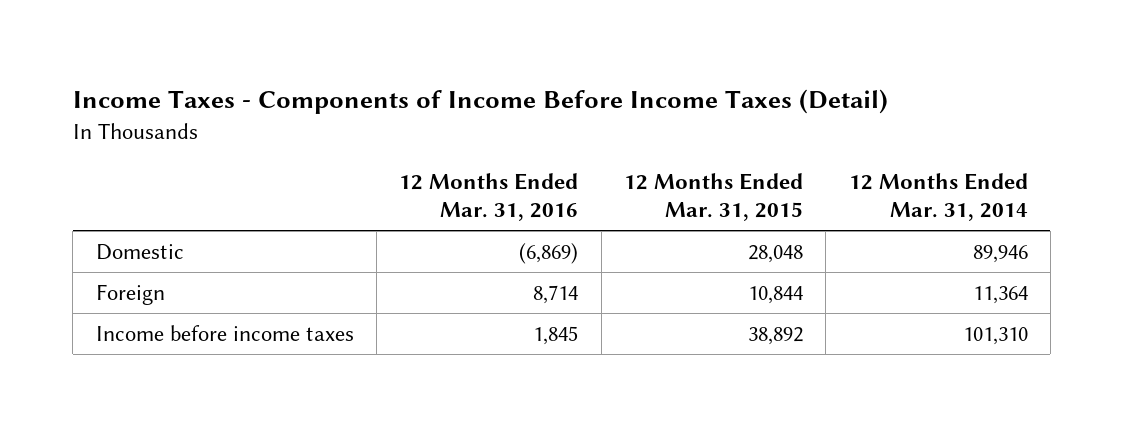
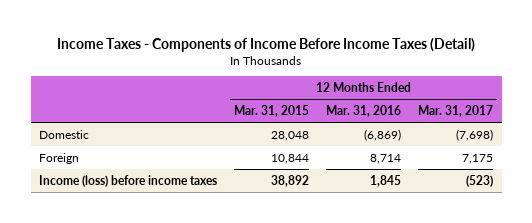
- | 12 Months Ended Mar. 31, 2016 | 12 Months Ended Mar. 31, 2015 | 12 Months Ended Mar. 31, 2014
+ | 12 Months Ended Mar. 31, 2015 | 12 Months Ended Mar. 31, 2016 | 12 Months Ended Mar. 31, 2017
- Income before income taxes | 1,845 | 38,892 | 101,310
+ Income (loss) before income taxes | 38,892 | 1,845 | (523)

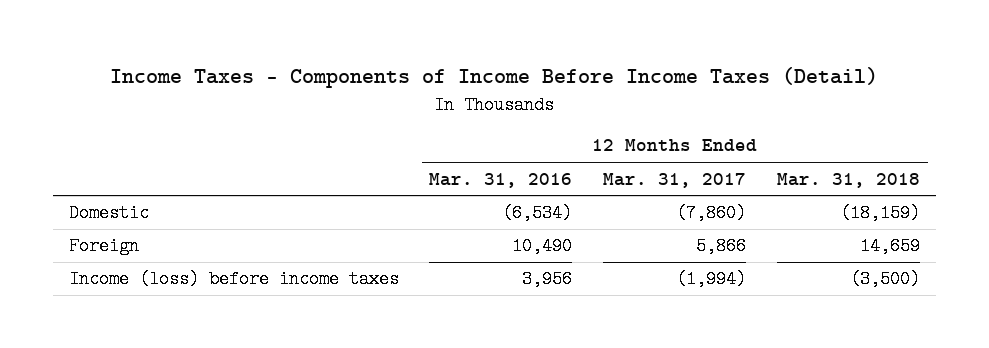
- | 12 Months Ended Mar. 31, 2015 | 12 Months Ended Mar. 31, 2016 | 12 Months Ended Mar. 31, 2017
+ | 12 Months Ended Mar. 31, 2016 | 12 Months Ended Mar. 31, 2017 | 12 Months Ended Mar. 31, 2018
- Domestic | 28,048 | (6,869) | (7,698)
- Foreign | 10,844 | 8,714 | 7,175
- Income (loss) before income taxes | 38,892 | 1,845 | (523)
+ Domestic | (6,534) | (7,860) | (18,159)
+ Foreign | 10,490 | 5,866 | 14,659
+ Income (loss) before income taxes | 3,956 | (1,994) | (3,500)

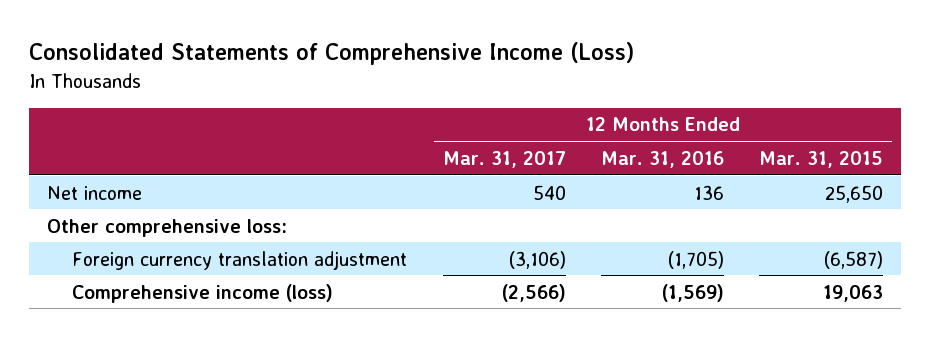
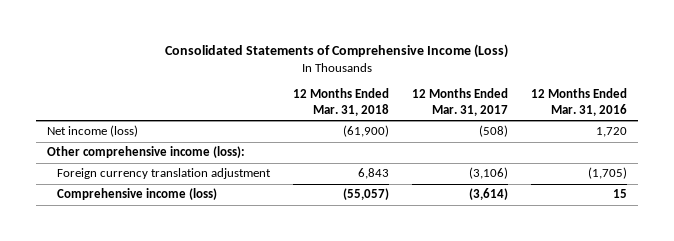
- | 12 Months Ended Mar. 31, 2017 | 12 Months Ended Mar. 31, 2016 | 12 Months Ended Mar. 31, 2015
+ | 12 Months Ended Mar. 31, 2018 | 12 Months Ended Mar. 31, 2017 | 12 Months Ended Mar. 31, 2016
- Net income | 540 | 136 | 25,650
- Other comprehensive loss:
+ Net income (loss) | (61,900) | (508) | 1,720
+ Other comprehensive income (loss):
- Comprehensive income (loss) | (2,566) | (1,569) | 19,063
+ Comprehensive income (loss) | (55,057) | (3,614) | 15

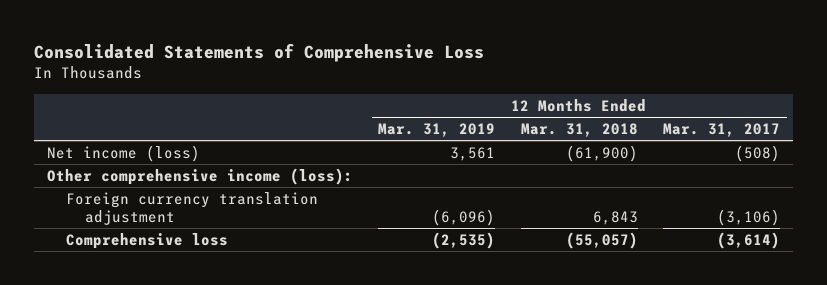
- Consolidated Statements of Comprehensive Income (Loss)
+ Consolidated Statements of Comprehensive Loss
- | 12 Months Ended Mar. 31, 2018 | 12 Months Ended Mar. 31, 2017 | 12 Months Ended Mar. 31, 2016
+ | 12 Months Ended Mar. 31, 2019 | 12 Months Ended Mar. 31, 2018 | 12 Months Ended Mar. 31, 2017
- Comprehensive income (loss) | (55,057) | (3,614) | 15
+ Comprehensive loss | (2,535) | (55,057) | (3,614)

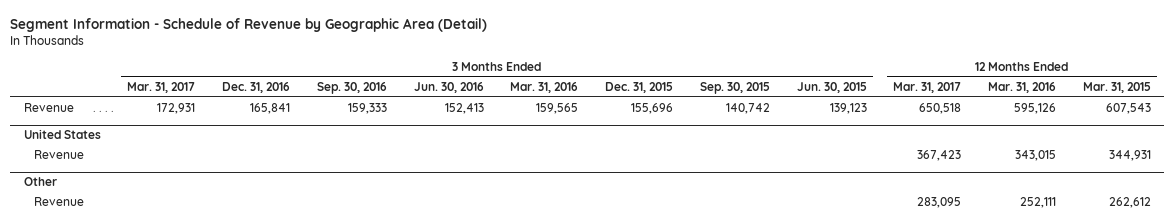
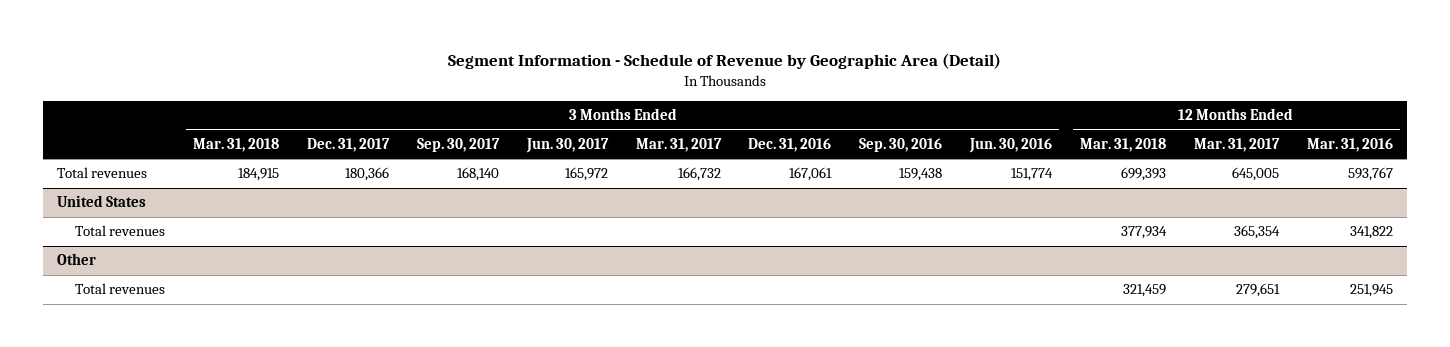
- | 3 Months Ended Mar. 31, 2017 | 3 Months Ended Dec. 31, 2016 | 3 Months Ended Sep. 30, 2016 | 3 Months Ended Jun. 30, 2016 | 3 Months Ended Mar. 31, 2016 | 3 Months Ended Dec. 31, 2015 | 3 Months Ended Sep. 30, 2015 | 3 Months Ended Jun. 30, 2015 | 12 Months Ended Mar. 31, 2017 | 12 Months Ended Mar. 31, 2016 | 12 Months Ended Mar. 31, 2015
+ | 3 Months Ended Mar. 31, 2018 | 3 Months Ended Dec. 31, 2017 | 3 Months Ended Sep. 30, 2017 | 3 Months Ended Jun. 30, 2017 | 3 Months Ended Mar. 31, 2017 | 3 Months Ended Dec. 31, 2016 | 3 Months Ended Sep. 30, 2016 | 3 Months Ended Jun. 30, 2016 | 12 Months Ended Mar. 31, 2018 | 12 Months Ended Mar. 31, 2017 | 12 Months Ended Mar. 31, 2016
- Revenue | 172,931 | 165,841 | 159,333 | 152,413 | 159,565 | 155,696 | 140,742 | 139,123 | 650,518 | 595,126 | 607,543
+ Total revenues | 184,915 | 180,366 | 168,140 | 165,972 | 166,732 | 167,061 | 159,438 | 151,774 | 699,393 | 645,005 | 593,767
@ United States
- Revenue | | | | | | | | | 367,423 | 343,015 | 344,931
+ Total revenues | | | | | | | | | 377,934 | 365,354 | 341,822
@ Other
- Revenue | | | | | | | | | 283,095 | 252,111 | 262,612
+ Total revenues | | | | | | | | | 321,459 | 279,651 | 251,945

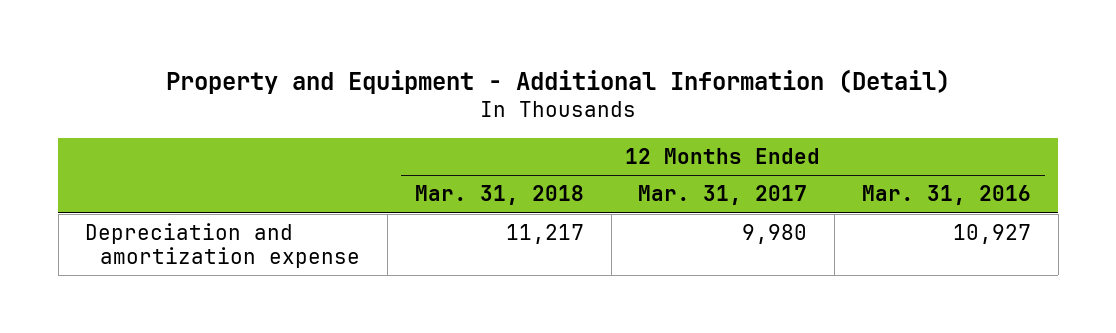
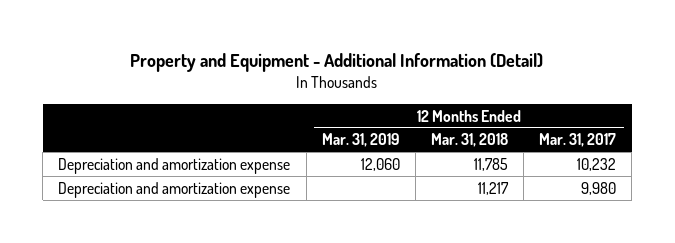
- | 12 Months Ended Mar. 31, 2018 | 12 Months Ended Mar. 31, 2017 | 12 Months Ended Mar. 31, 2016
+ | 12 Months Ended Mar. 31, 2019 | 12 Months Ended Mar. 31, 2018 | 12 Months Ended Mar. 31, 2017
+ Depreciation and amortization expense | 12,060 | 11,785 | 10,232

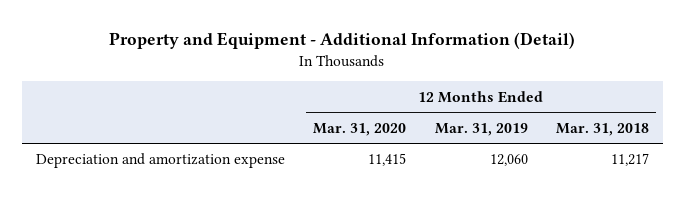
- | 12 Months Ended Mar. 31, 2019 | 12 Months Ended Mar. 31, 2018 | 12 Months Ended Mar. 31, 2017
+ | 12 Months Ended Mar. 31, 2020 | 12 Months Ended Mar. 31, 2019 | 12 Months Ended Mar. 31, 2018
- Depreciation and amortization expense | 12,060 | 11,785 | 10,232
- Depreciation and amortization expense | | 11,217 | 9,980
+ Depreciation and amortization expense | 11,415 | 12,060 | 11,217

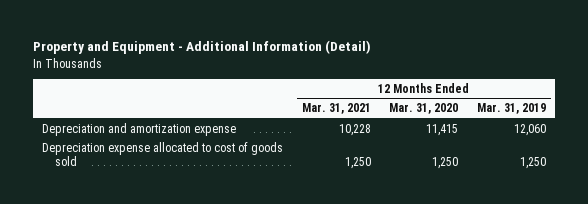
- | 12 Months Ended Mar. 31, 2020 | 12 Months Ended Mar. 31, 2019 | 12 Months Ended Mar. 31, 2018
+ | 12 Months Ended Mar. 31, 2021 | 12 Months Ended Mar. 31, 2020 | 12 Months Ended Mar. 31, 2019
+ Depreciation expense allocated to cost of goods sold | 1,250 | 1,250 | 1,250

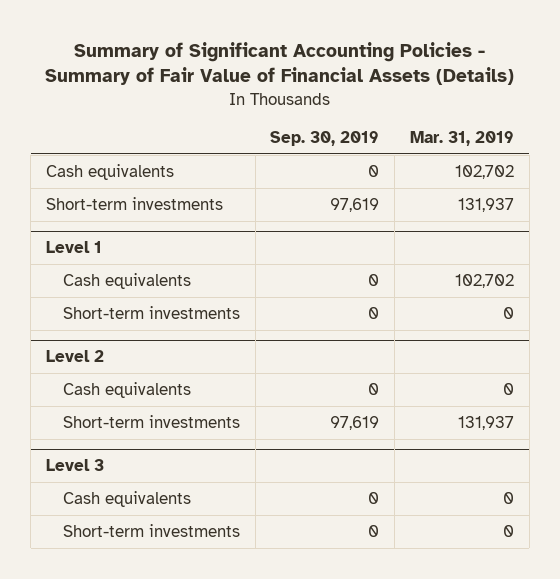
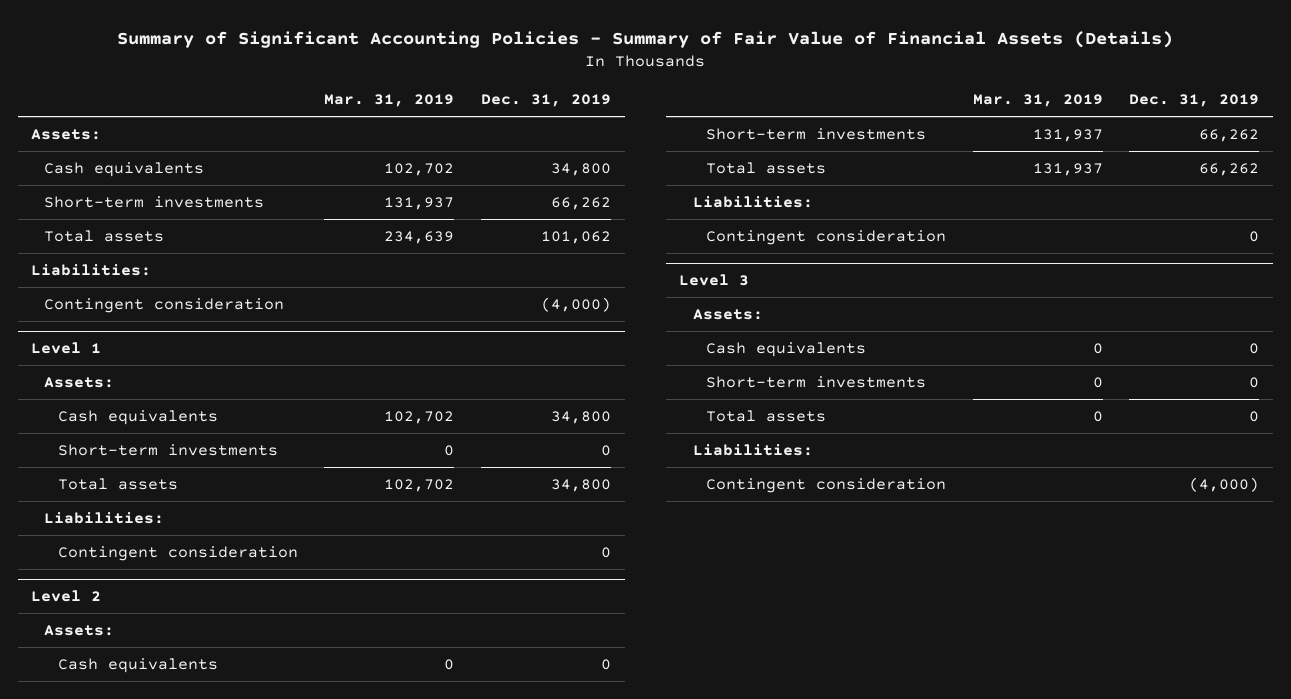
- | Sep. 30, 2019 | Mar. 31, 2019
+ | Mar. 31, 2019 | Dec. 31, 2019
+ Assets:
+ Total assets | 234,639 | 101,062
+ Liabilities:
+ Contingent consideration | | (4,000)
@ Level 1
+ Assets:
+ Total assets | 102,702 | 34,800
+ Liabilities:
+ Contingent consideration | | 0
@ Level 2
+ Assets:
+ Total assets | 131,937 | 66,262
+ Liabilities:
+ Contingent consideration | | 0
@ Level 3
+ Assets:
+ Total assets | 0 | 0
+ Liabilities:
+ Contingent consideration | | (4,000)

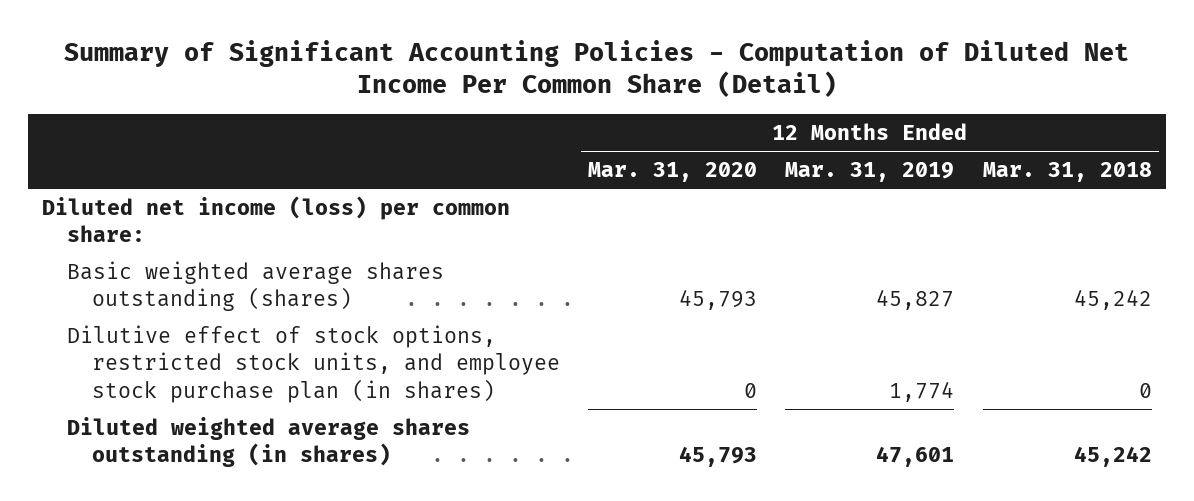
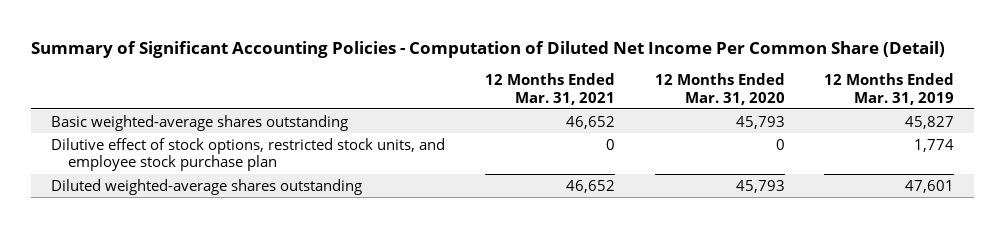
- | 12 Months Ended Mar. 31, 2020 | 12 Months Ended Mar. 31, 2019 | 12 Months Ended Mar. 31, 2018
+ | 12 Months Ended Mar. 31, 2021 | 12 Months Ended Mar. 31, 2020 | 12 Months Ended Mar. 31, 2019
- Diluted net income (loss) per common share:
- Basic weighted average shares outstanding (shares) | 45,793 | 45,827 | 45,242
- Dilutive effect of stock options, restricted stock units, and employee stock purchase plan (in shares) | 0 | 1,774 | 0
- Diluted weighted average shares outstanding (in shares) | 45,793 | 47,601 | 45,242
+ Basic weighted-average shares outstanding | 46,652 | 45,793 | 45,827
+ Dilutive effect of stock options, restricted stock units, and employee stock purchase plan | 0 | 0 | 1,774
+ Diluted weighted-average shares outstanding | 46,652 | 45,793 | 47,601

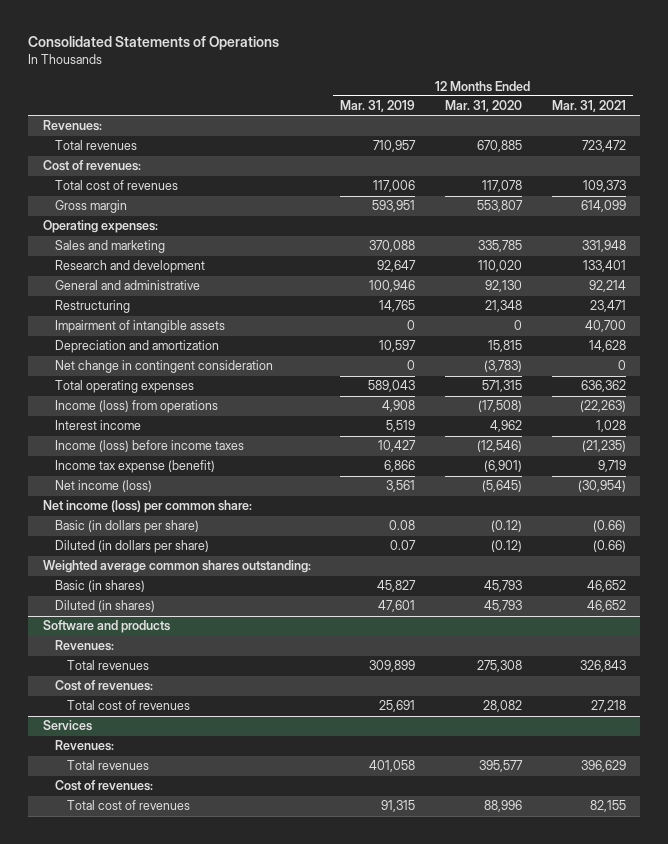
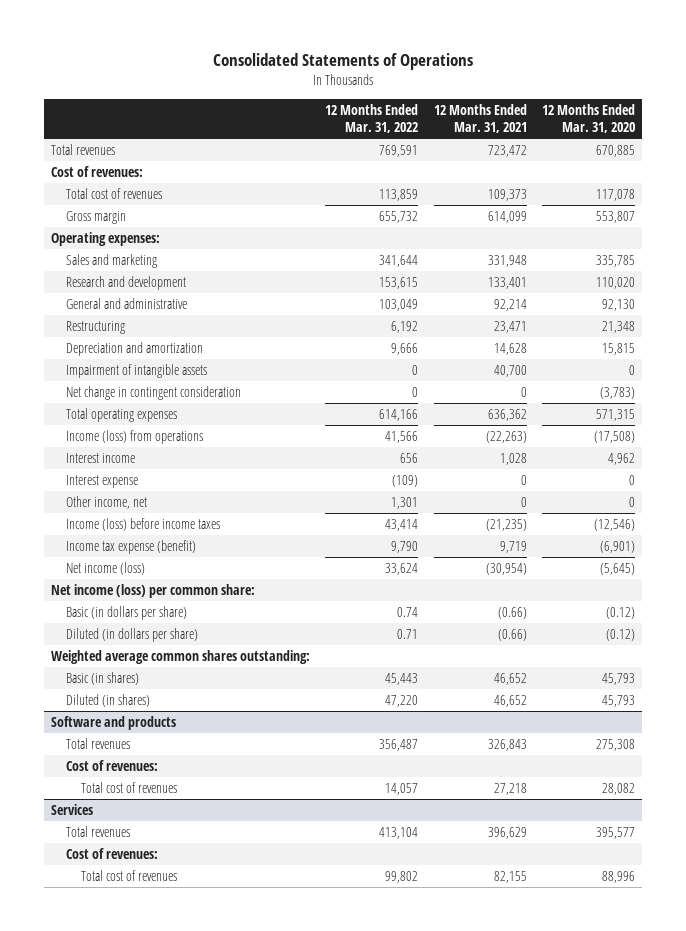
- | 12 Months Ended Mar. 31, 2019 | 12 Months Ended Mar. 31, 2020 | 12 Months Ended Mar. 31, 2021
+ | 12 Months Ended Mar. 31, 2022 | 12 Months Ended Mar. 31, 2021 | 12 Months Ended Mar. 31, 2020
- Revenues:
moved down: Impairment of intangible assets | 0 | 40,700 | 0
+ Interest expense | (109) | 0 | 0
+ Other income, net | 1,301 | 0 | 0
@ Software and products
- Revenues:
@ Services
- Revenues:

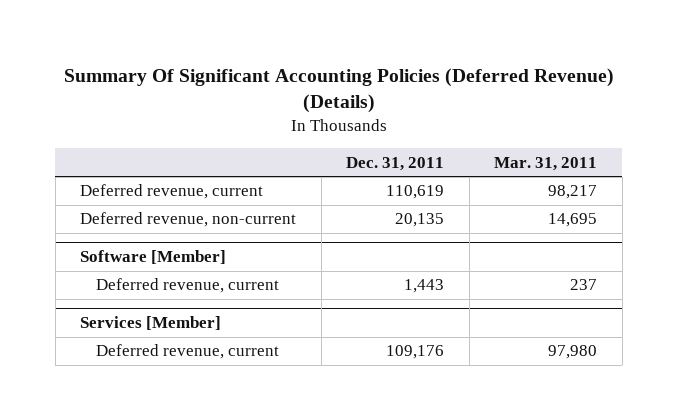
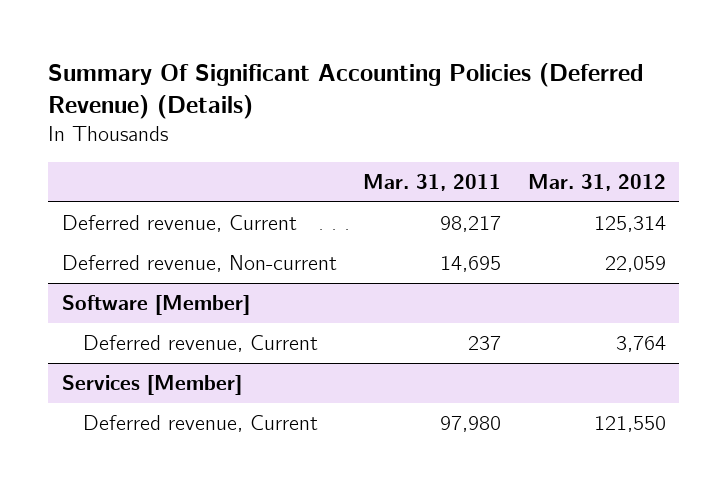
- | Dec. 31, 2011 | Mar. 31, 2011
+ | Mar. 31, 2011 | Mar. 31, 2012
- Deferred revenue, current | 110,619 | 98,217
- Deferred revenue, non-current | 20,135 | 14,695
+ Deferred revenue, Current | 98,217 | 125,314
+ Deferred revenue, Non-current | 14,695 | 22,059
@ Software [Member]
- Deferred revenue, current | 1,443 | 237
+ Deferred revenue, Current | 237 | 3,764
@ Services [Member]
- Deferred revenue, current | 109,176 | 97,980
+ Deferred revenue, Current | 97,980 | 121,550

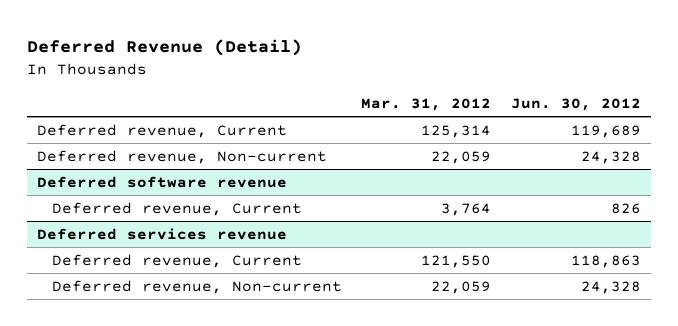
- Summary Of Significant Accounting Policies (Deferred Revenue) (Details)
+ Deferred Revenue (Detail)
- | Mar. 31, 2011 | Mar. 31, 2012
+ | Mar. 31, 2012 | Jun. 30, 2012
- Software [Member]
+ Deferred software revenue
- Services [Member]
+ Deferred services revenue
+ Deferred revenue, Non-current | 22,059 | 24,328

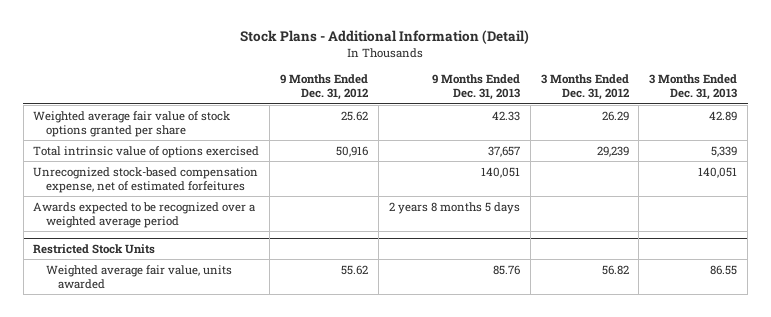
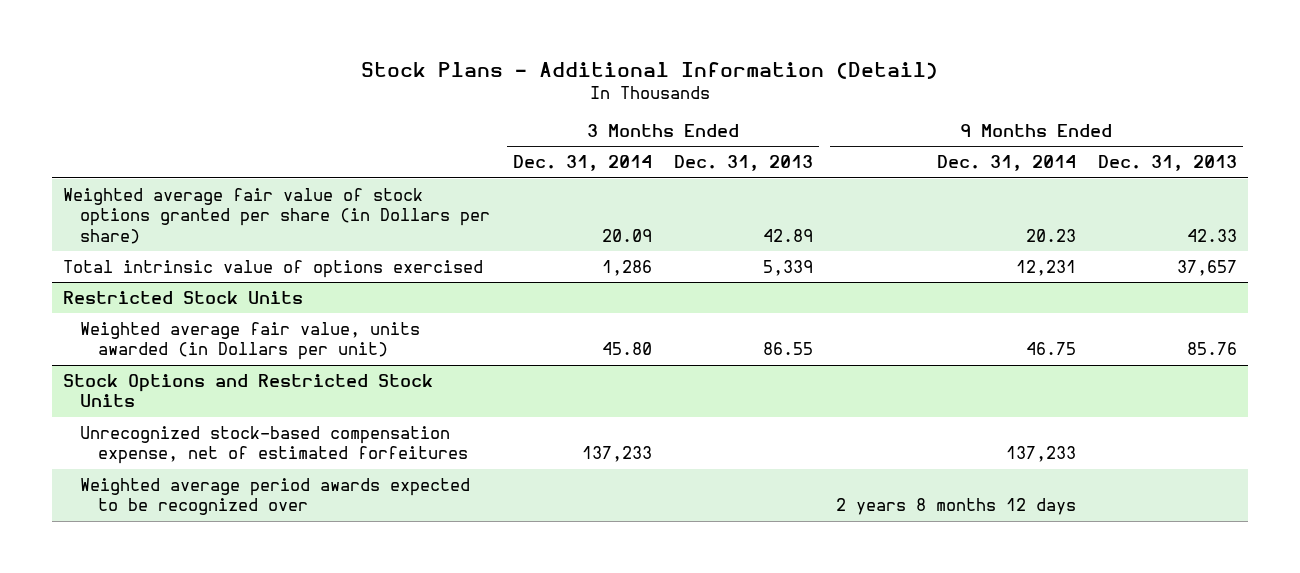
- | 9 Months Ended Dec. 31, 2012 | 9 Months Ended Dec. 31, 2013 | 3 Months Ended Dec. 31, 2012 | 3 Months Ended Dec. 31, 2013
+ | 3 Months Ended Dec. 31, 2014 | 3 Months Ended Dec. 31, 2013 | 9 Months Ended Dec. 31, 2014 | 9 Months Ended Dec. 31, 2013
- Weighted average fair value of stock options granted per share | 25.62 | 42.33 | 26.29 | 42.89
+ Weighted average fair value of stock options granted per share (in Dollars per share) | 20.09 | 42.89 | 20.23 | 42.33
- Unrecognized stock-based compensation expense, net of estimated forfeitures | | 140,051 | | 140,051
- Awards expected to be recognized over a weighted average period | | 2 years 8 months 5 days | |
@ Restricted Stock Units
- Weighted average fair value, units awarded | 55.62 | 85.76 | 56.82 | 86.55
+ Weighted average fair value, units awarded (in Dollars per unit) | 45.80 | 86.55 | 46.75 | 85.76
+ Stock Options and Restricted Stock Units
+ Unrecognized stock-based compensation expense, net of estimated forfeitures | 137,233 | | 137,233 |
+ Weighted average period awards expected to be recognized over | | | 2 years 8 months 12 days |

